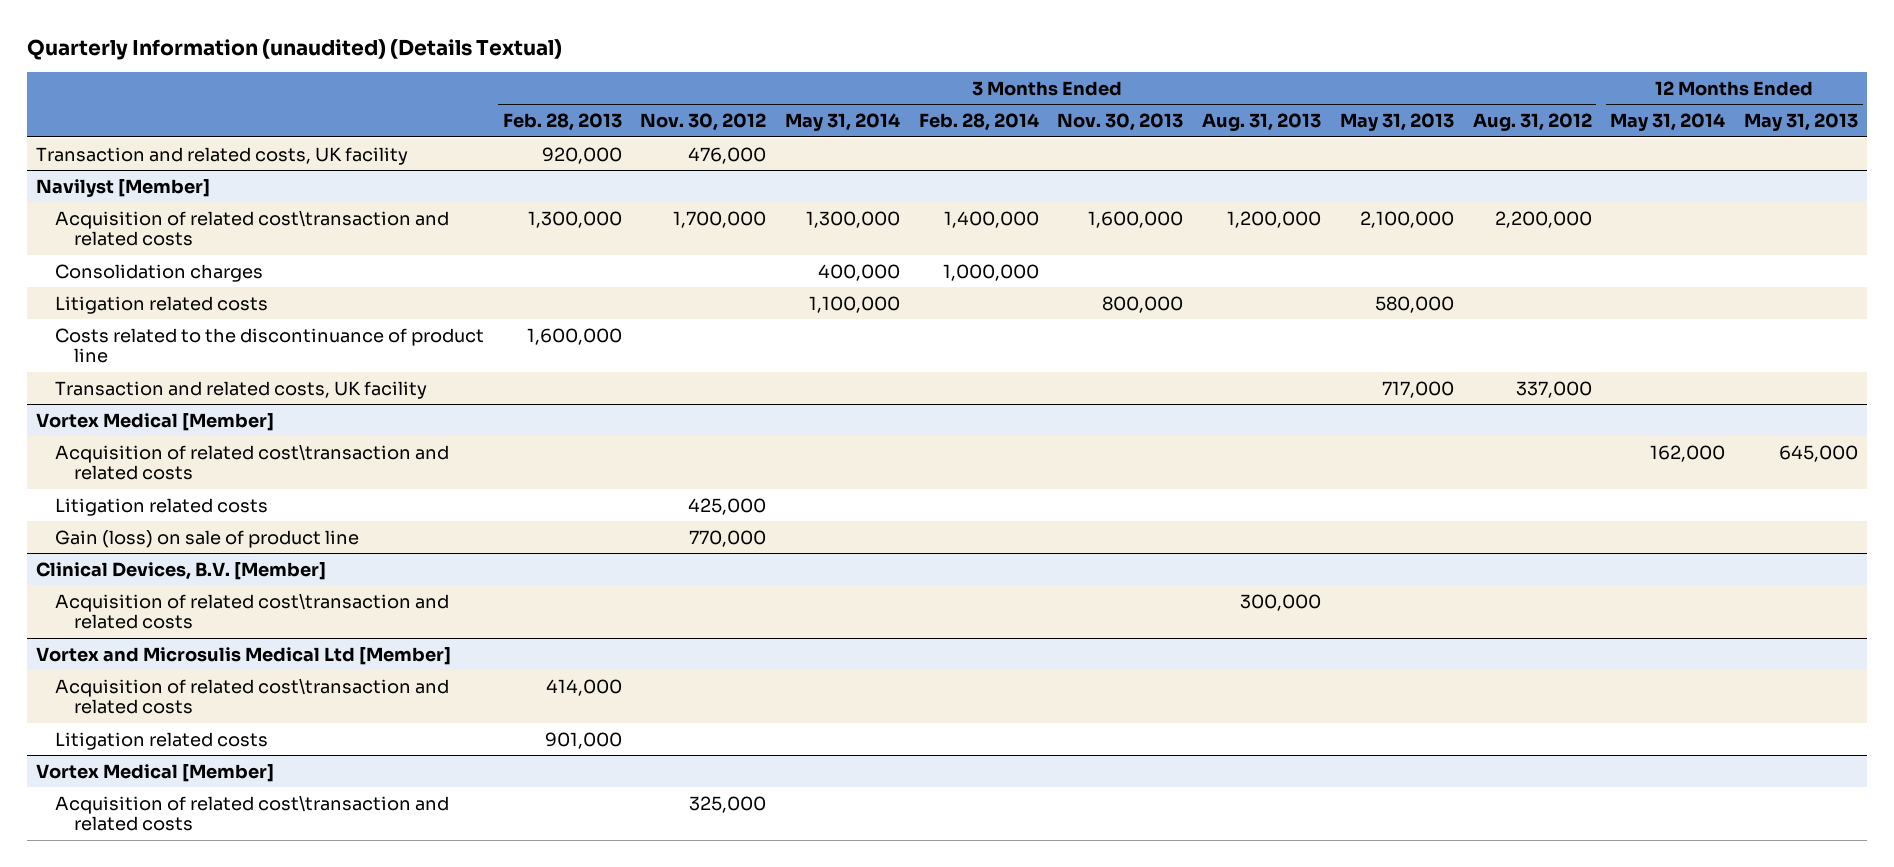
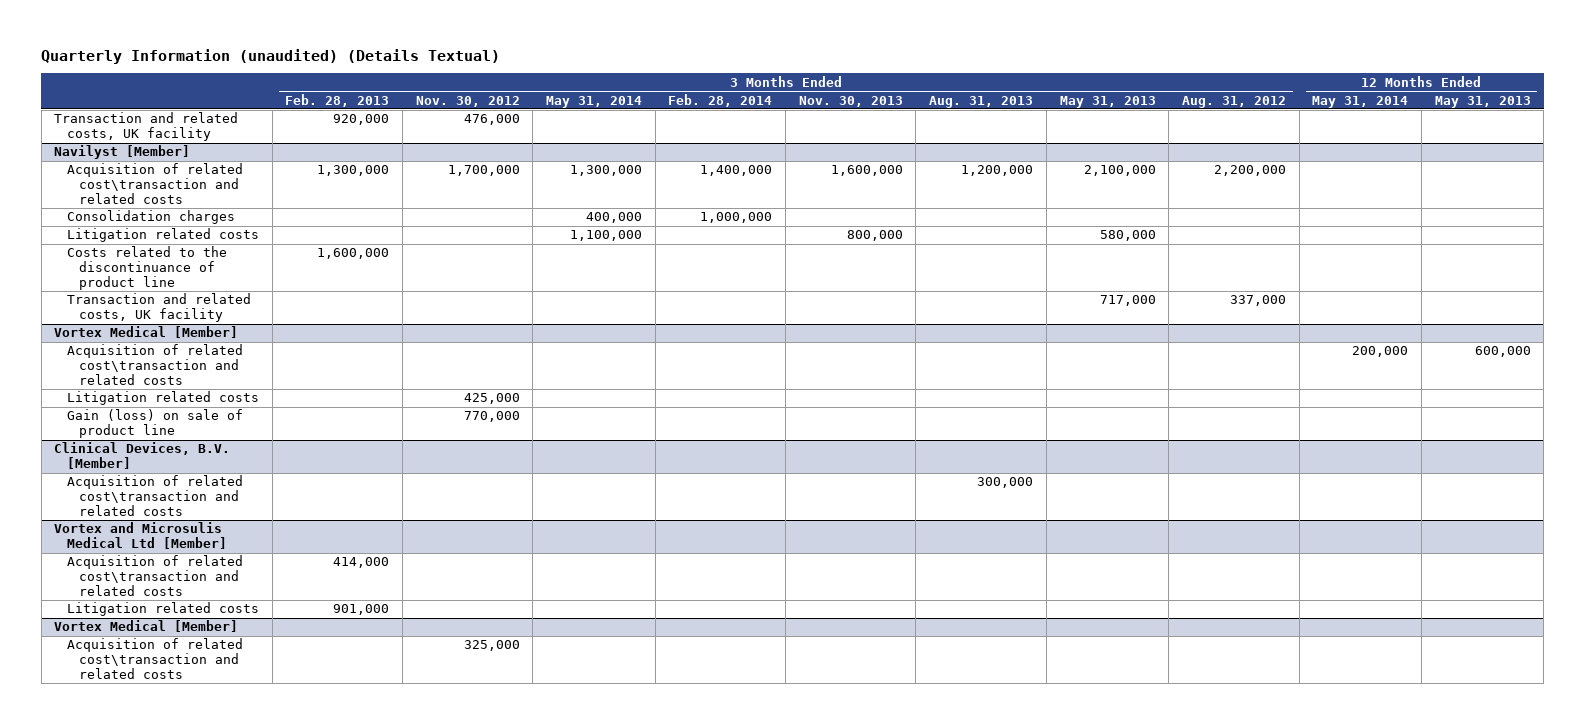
@ Vortex Medical [Member]
- Acquisition of related cost\transaction and related costs | | | | | | | | | 162,000 | 645,000
+ Acquisition of related cost\transaction and related costs | | | | | | | | | 200,000 | 600,000

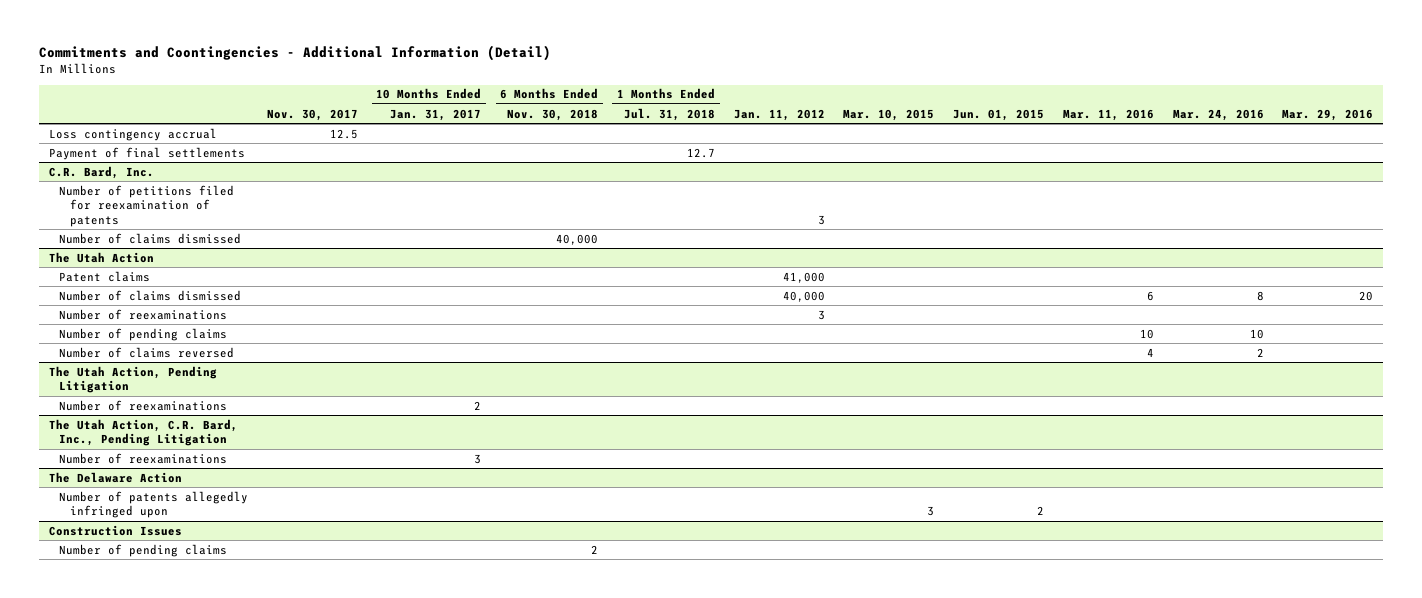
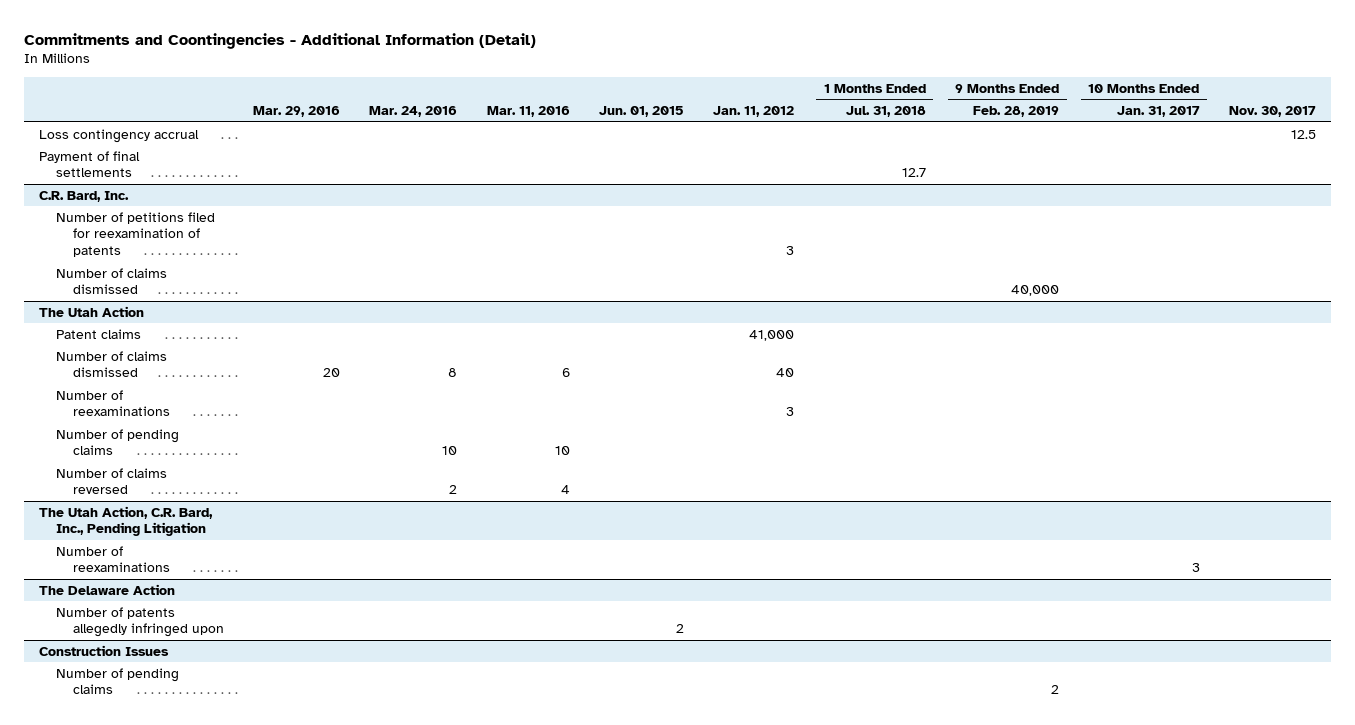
- | Nov. 30, 2017 | 10 Months Ended Jan. 31, 2017 | 6 Months Ended Nov. 30, 2018 | 1 Months Ended Jul. 31, 2018 | Jan. 11, 2012 | Mar. 10, 2015 | Jun. 01, 2015 | Mar. 11, 2016 | Mar. 24, 2016 | Mar. 29, 2016
+ | Mar. 29, 2016 | Mar. 24, 2016 | Mar. 11, 2016 | Jun. 01, 2015 | Jan. 11, 2012 | 1 Months Ended Jul. 31, 2018 | 9 Months Ended Feb. 28, 2019 | 10 Months Ended Jan. 31, 2017 | Nov. 30, 2017
@ The Utah Action
- Number of claims dismissed | | | | | 40,000 | | | 6 | 8 | 20
+ Number of claims dismissed | 20 | 8 | 6 | | 40 | | | |
- The Utah Action, Pending Litigation
- Number of reexaminations | | 2 | | | | | | | |

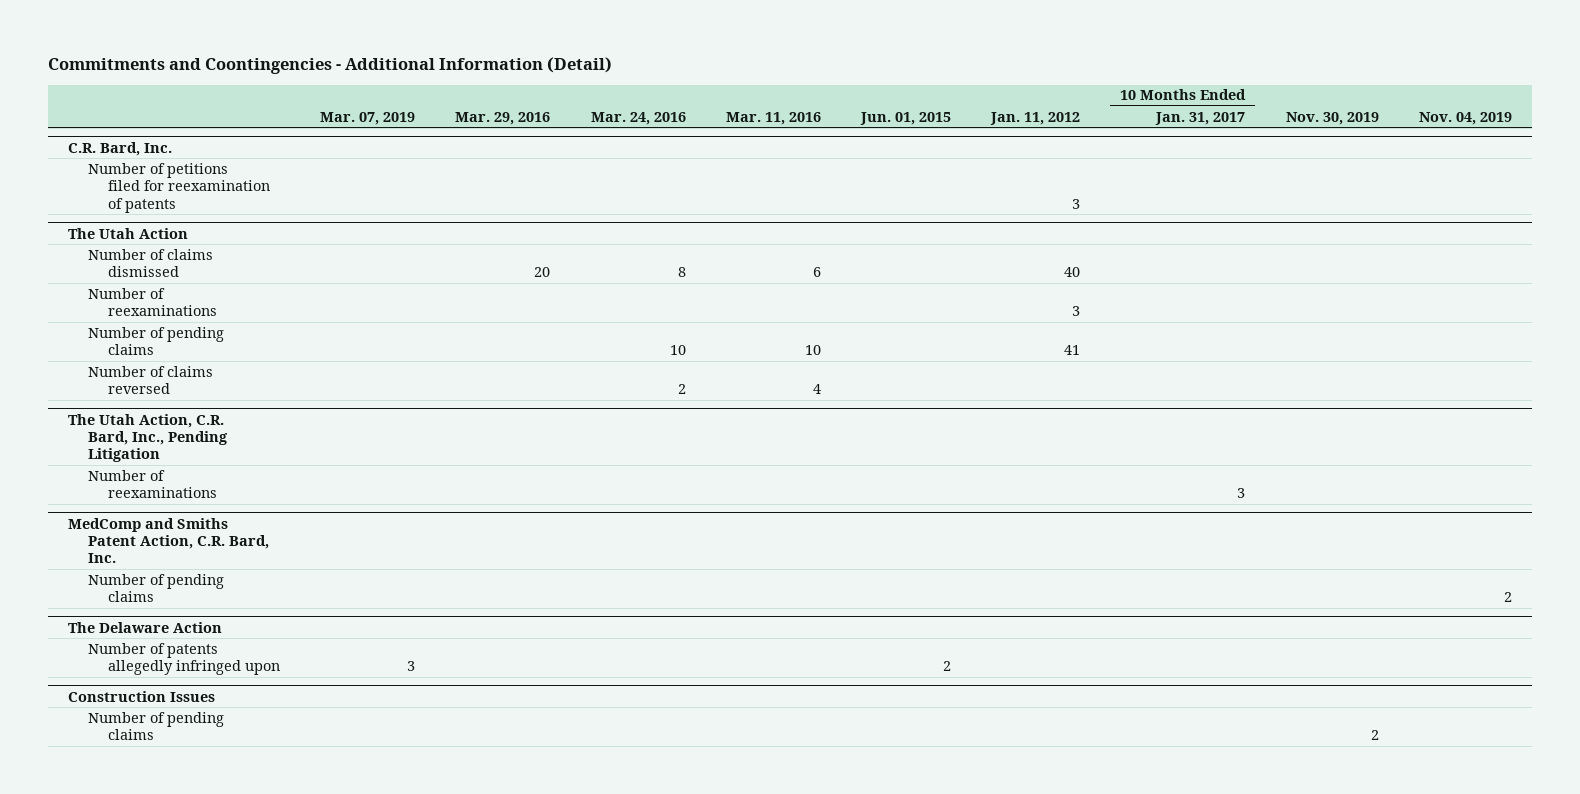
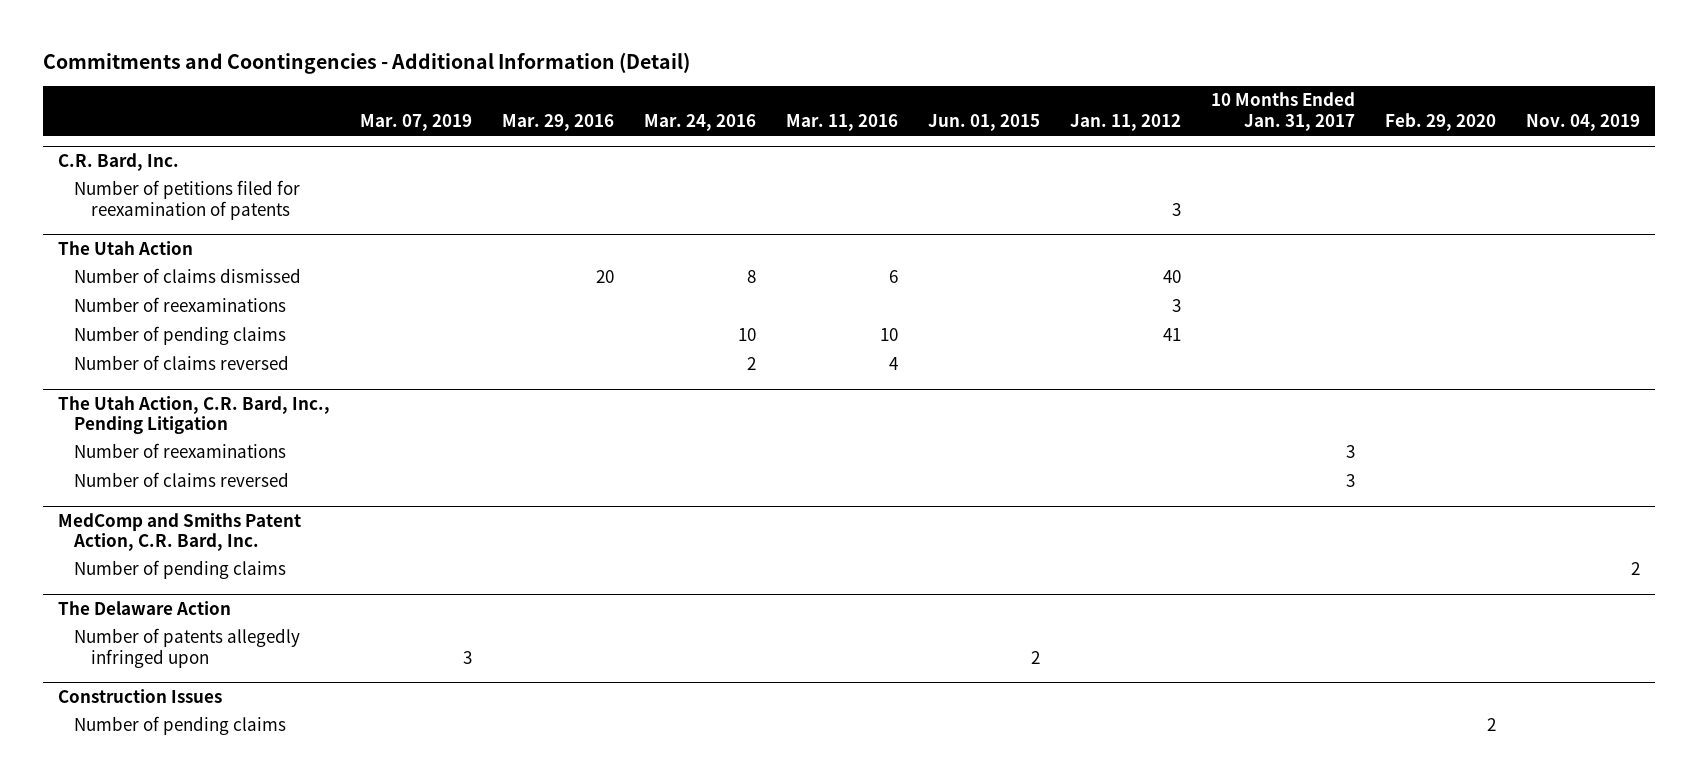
- | Mar. 07, 2019 | Mar. 29, 2016 | Mar. 24, 2016 | Mar. 11, 2016 | Jun. 01, 2015 | Jan. 11, 2012 | 10 Months Ended Jan. 31, 2017 | Nov. 30, 2019 | Nov. 04, 2019
+ | Mar. 07, 2019 | Mar. 29, 2016 | Mar. 24, 2016 | Mar. 11, 2016 | Jun. 01, 2015 | Jan. 11, 2012 | 10 Months Ended Jan. 31, 2017 | Feb. 29, 2020 | Nov. 04, 2019
@ The Utah Action, C.R. Bard, Inc., Pending Litigation
+ Number of claims reversed | | | | | | | 3 | |

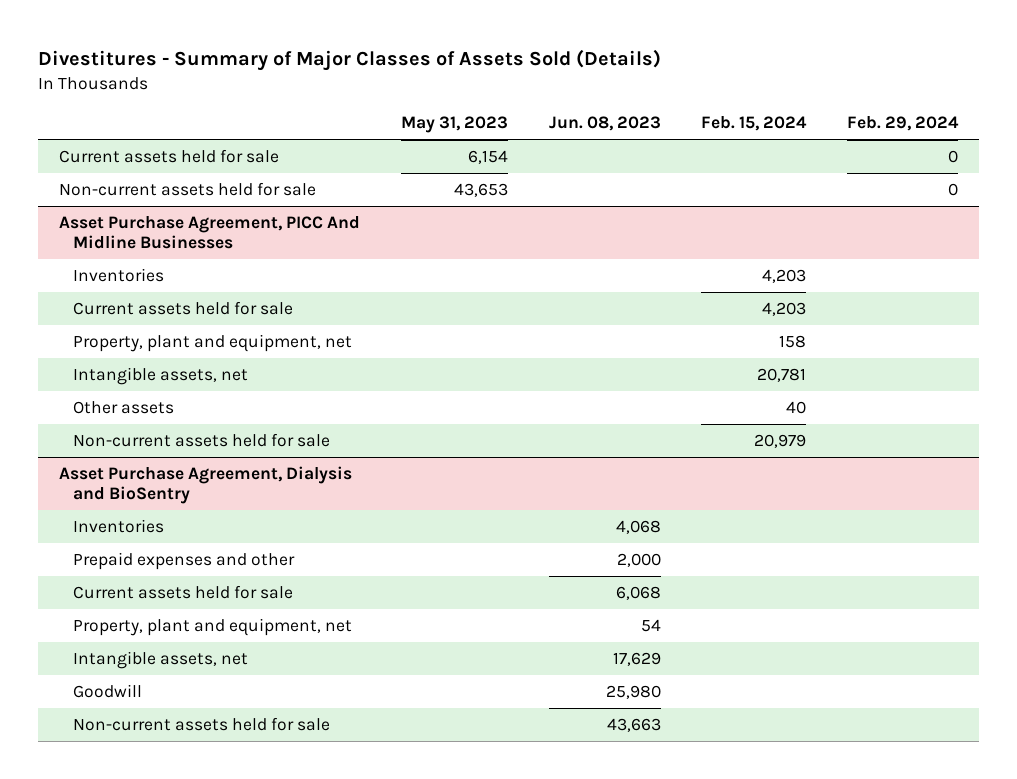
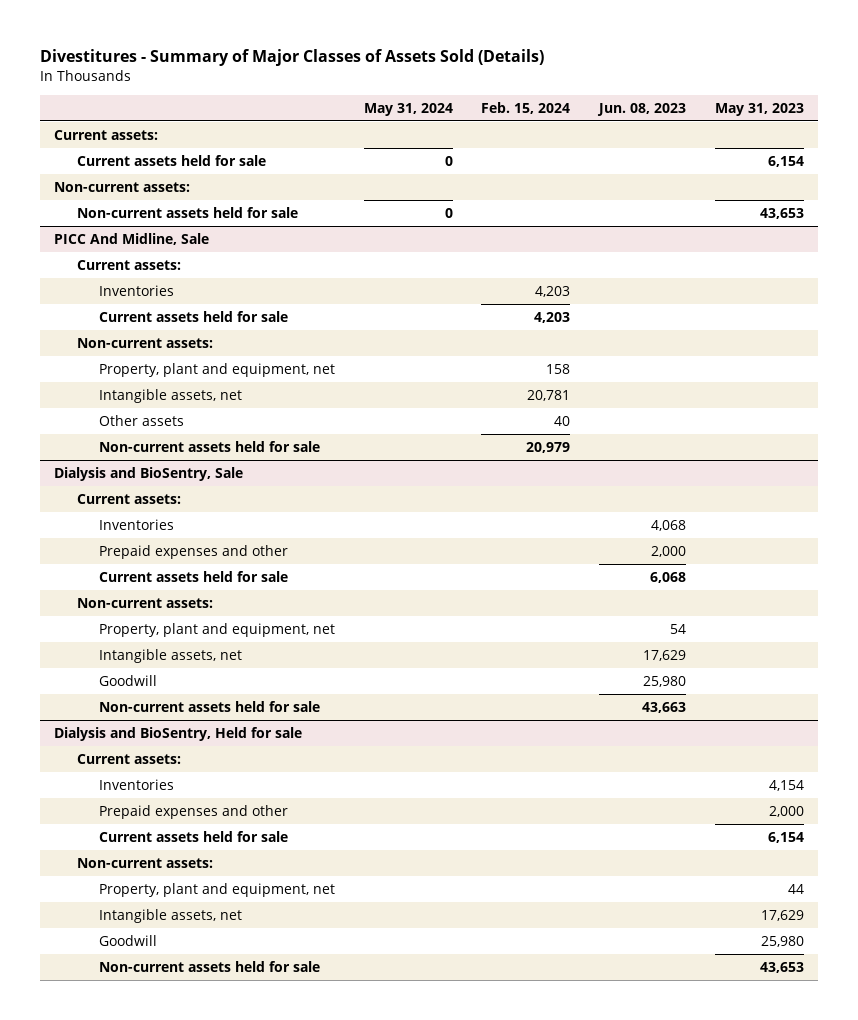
- | May 31, 2023 | Jun. 08, 2023 | Feb. 15, 2024 | Feb. 29, 2024
+ | May 31, 2024 | Feb. 15, 2024 | Jun. 08, 2023 | May 31, 2023
+ Current assets:
+ Non-current assets:
- Asset Purchase Agreement, PICC And Midline Businesses
+ PICC And Midline, Sale
+ Current assets:
+ Non-current assets:
- Asset Purchase Agreement, Dialysis and BioSentry
+ Dialysis and BioSentry, Sale
+ Current assets:
+ Non-current assets:
+ Dialysis and BioSentry, Held for sale
+ Current assets:
+ Inventories | | | | 4,154
+ Prepaid expenses and other | | | | 2,000
+ Current assets held for sale | | | | 6,154
+ Non-current assets:
+ Property, plant and equipment, net | | | | 44
+ Intangible assets, net | | | | 17,629
+ Goodwill | | | | 25,980
+ Non-current assets held for sale | | | | 43,653

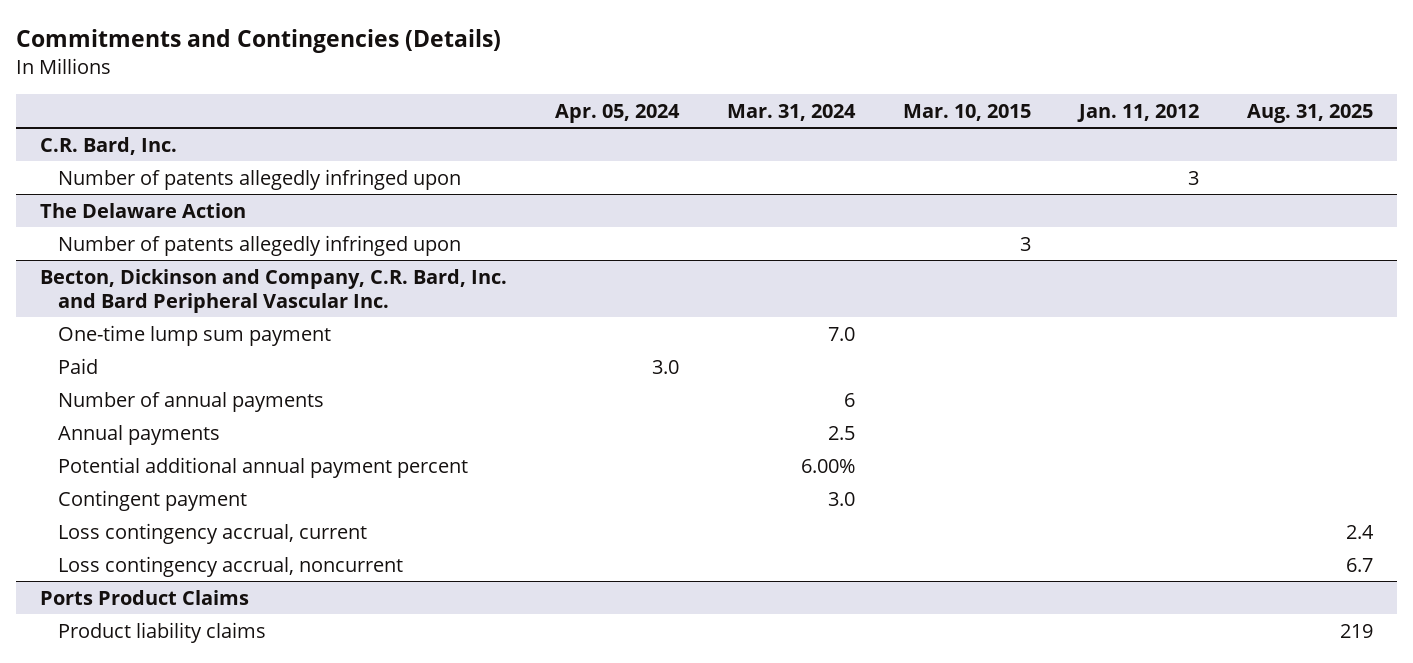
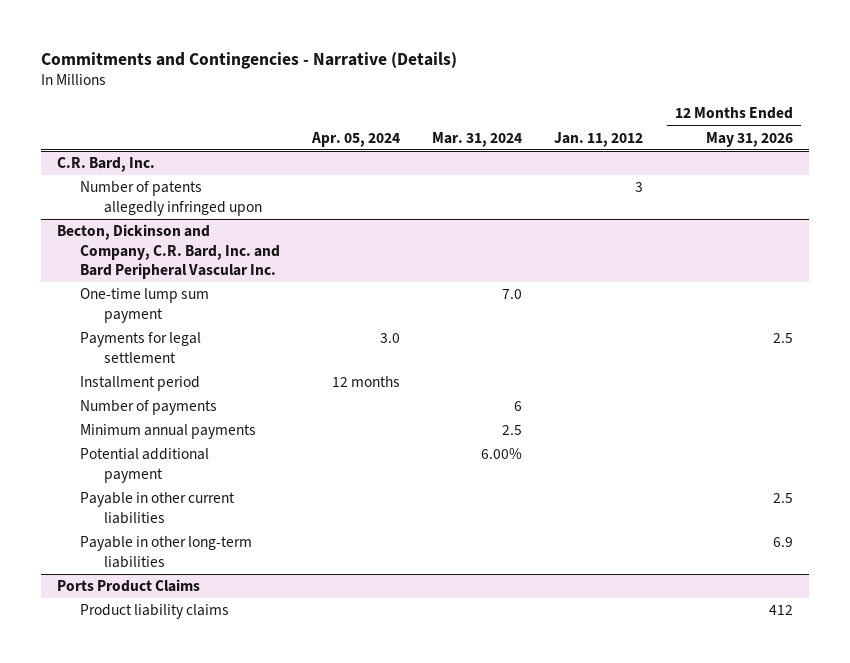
- Commitments and Contingencies (Details)
+ Commitments and Contingencies - Narrative (Details)
- | Apr. 05, 2024 | Mar. 31, 2024 | Mar. 10, 2015 | Jan. 11, 2012 | Aug. 31, 2025
+ | Apr. 05, 2024 | Mar. 31, 2024 | Jan. 11, 2012 | 12 Months Ended May 31, 2026
- The Delaware Action
- Number of patents allegedly infringed upon | | | 3 | |
@ Becton, Dickinson and Company, C.R. Bard, Inc. and Bard Peripheral Vascular Inc.
- Paid | 3.0 | | | |
- Number of annual payments | | 6 | | |
- Annual payments | | 2.5 | | |
- Potential additional annual payment percent | | 6.00% | | |
- Contingent payment | | 3.0 | | |
- Loss contingency accrual, current | | | | | 2.4
- Loss contingency accrual, noncurrent | | | | | 6.7
+ Payments for legal settlement | 3.0 | | | 2.5
+ Installment period | 12 months | | |
+ Number of payments | | 6 | |
+ Minimum annual payments | | 2.5 | |
+ Potential additional payment | | 6.00% | |
+ Payable in other current liabilities | | | | 2.5
+ Payable in other long-term liabilities | | | | 6.9

